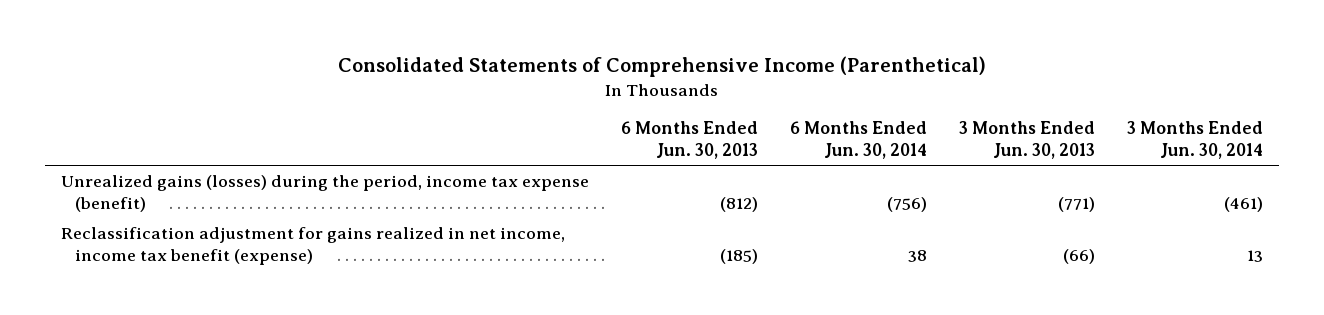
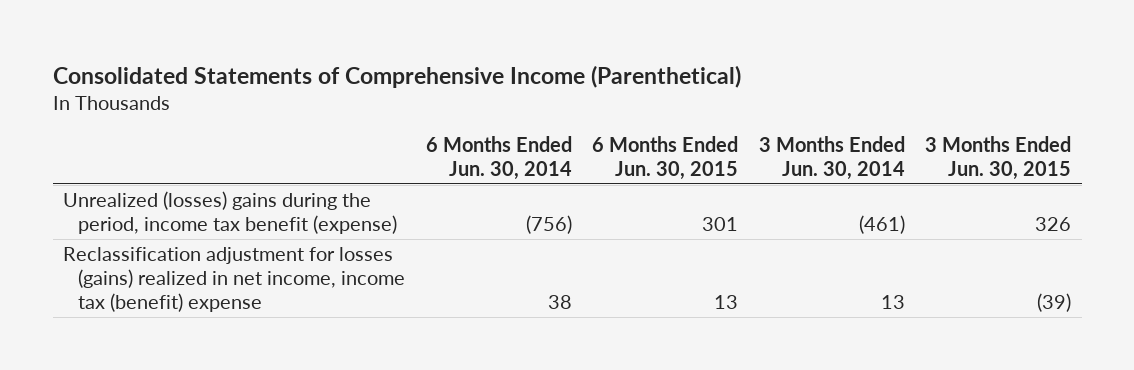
- | 6 Months Ended Jun. 30, 2013 | 6 Months Ended Jun. 30, 2014 | 3 Months Ended Jun. 30, 2013 | 3 Months Ended Jun. 30, 2014
+ | 6 Months Ended Jun. 30, 2014 | 6 Months Ended Jun. 30, 2015 | 3 Months Ended Jun. 30, 2014 | 3 Months Ended Jun. 30, 2015
- Unrealized gains (losses) during the period, income tax expense (benefit) | (812) | (756) | (771) | (461)
- Reclassification adjustment for gains realized in net income, income tax benefit (expense) | (185) | 38 | (66) | 13
+ Unrealized (losses) gains during the period, income tax benefit (expense) | (756) | 301 | (461) | 326
+ Reclassification adjustment for losses (gains) realized in net income, income tax (benefit) expense | 38 | 13 | 13 | (39)

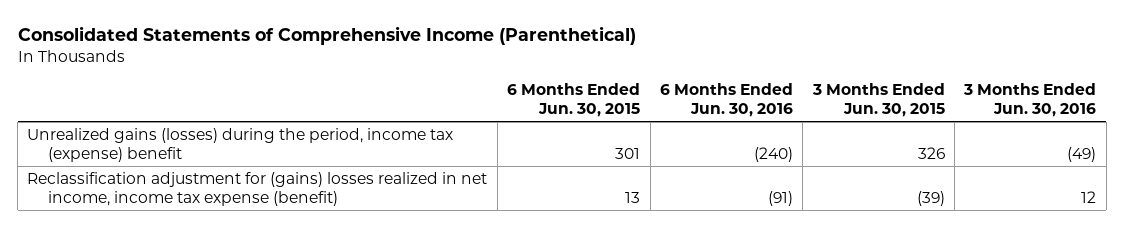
- | 6 Months Ended Jun. 30, 2014 | 6 Months Ended Jun. 30, 2015 | 3 Months Ended Jun. 30, 2014 | 3 Months Ended Jun. 30, 2015
+ | 6 Months Ended Jun. 30, 2015 | 6 Months Ended Jun. 30, 2016 | 3 Months Ended Jun. 30, 2015 | 3 Months Ended Jun. 30, 2016
- Unrealized (losses) gains during the period, income tax benefit (expense) | (756) | 301 | (461) | 326
- Reclassification adjustment for losses (gains) realized in net income, income tax (benefit) expense | 38 | 13 | 13 | (39)
+ Unrealized gains (losses) during the period, income tax (expense) benefit | 301 | (240) | 326 | (49)
+ Reclassification adjustment for (gains) losses realized in net income, income tax expense (benefit) | 13 | (91) | (39) | 12

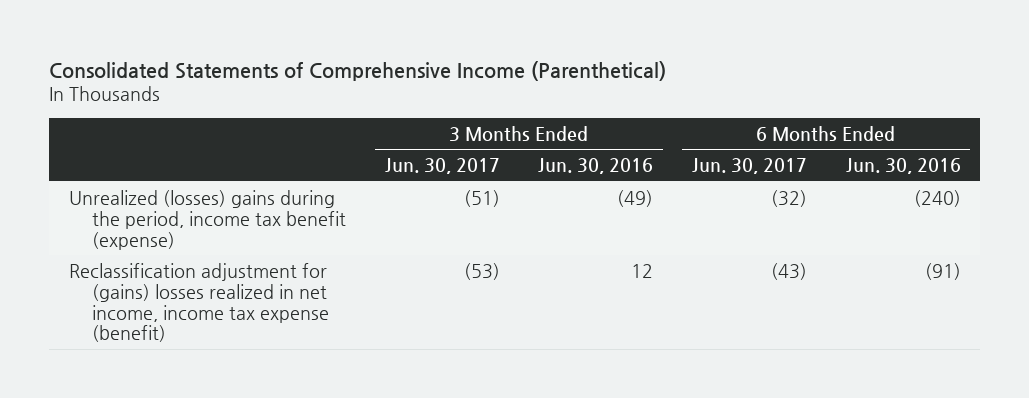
- | 6 Months Ended Jun. 30, 2015 | 6 Months Ended Jun. 30, 2016 | 3 Months Ended Jun. 30, 2015 | 3 Months Ended Jun. 30, 2016
+ | 3 Months Ended Jun. 30, 2017 | 3 Months Ended Jun. 30, 2016 | 6 Months Ended Jun. 30, 2017 | 6 Months Ended Jun. 30, 2016
- Unrealized gains (losses) during the period, income tax (expense) benefit | 301 | (240) | 326 | (49)
+ Unrealized (losses) gains during the period, income tax benefit (expense) | (51) | (49) | (32) | (240)

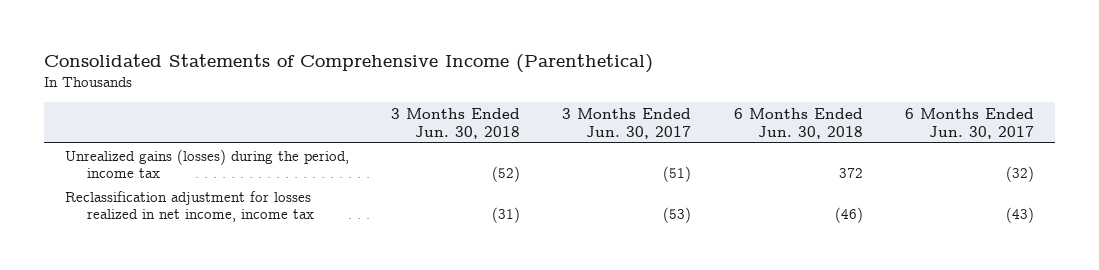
- | 3 Months Ended Jun. 30, 2017 | 3 Months Ended Jun. 30, 2016 | 6 Months Ended Jun. 30, 2017 | 6 Months Ended Jun. 30, 2016
+ | 3 Months Ended Jun. 30, 2018 | 3 Months Ended Jun. 30, 2017 | 6 Months Ended Jun. 30, 2018 | 6 Months Ended Jun. 30, 2017
- Unrealized (losses) gains during the period, income tax benefit (expense) | (51) | (49) | (32) | (240)
- Reclassification adjustment for (gains) losses realized in net income, income tax expense (benefit) | (53) | 12 | (43) | (91)
+ Unrealized gains (losses) during the period, income tax | (52) | (51) | 372 | (32)
+ Reclassification adjustment for losses realized in net income, income tax | (31) | (53) | (46) | (43)

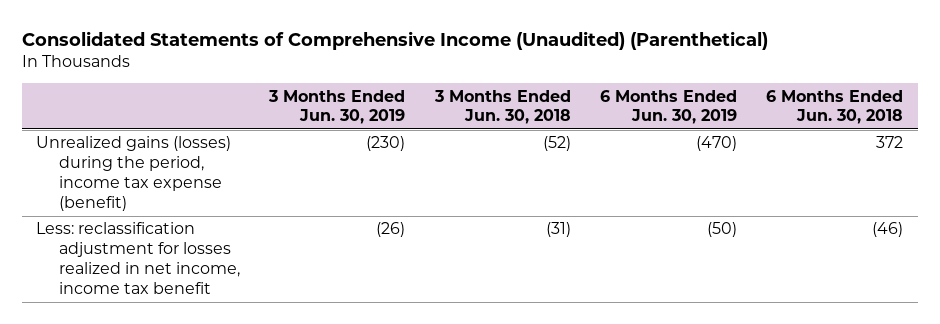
- Consolidated Statements of Comprehensive Income (Parenthetical)
+ Consolidated Statements of Comprehensive Income (Unaudited) (Parenthetical)
- | 3 Months Ended Jun. 30, 2018 | 3 Months Ended Jun. 30, 2017 | 6 Months Ended Jun. 30, 2018 | 6 Months Ended Jun. 30, 2017
+ | 3 Months Ended Jun. 30, 2019 | 3 Months Ended Jun. 30, 2018 | 6 Months Ended Jun. 30, 2019 | 6 Months Ended Jun. 30, 2018
- Unrealized gains (losses) during the period, income tax | (52) | (51) | 372 | (32)
- Reclassification adjustment for losses realized in net income, income tax | (31) | (53) | (46) | (43)
+ Unrealized gains (losses) during the period, income tax expense (benefit) | (230) | (52) | (470) | 372
+ Less: reclassification adjustment for losses realized in net income, income tax benefit | (26) | (31) | (50) | (46)

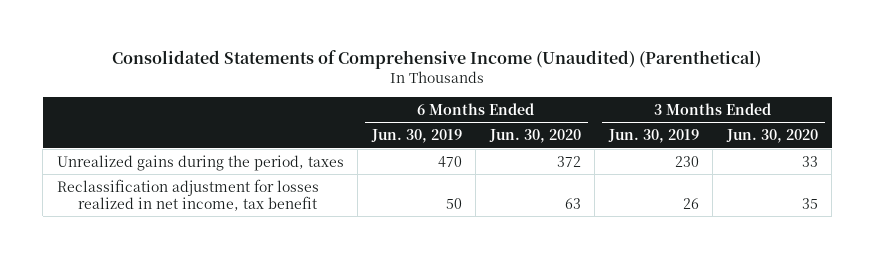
- | 3 Months Ended Jun. 30, 2019 | 3 Months Ended Jun. 30, 2018 | 6 Months Ended Jun. 30, 2019 | 6 Months Ended Jun. 30, 2018
+ | 6 Months Ended Jun. 30, 2019 | 6 Months Ended Jun. 30, 2020 | 3 Months Ended Jun. 30, 2019 | 3 Months Ended Jun. 30, 2020
- Unrealized gains (losses) during the period, income tax expense (benefit) | (230) | (52) | (470) | 372
- Less: reclassification adjustment for losses realized in net income, income tax benefit | (26) | (31) | (50) | (46)
+ Unrealized gains during the period, taxes | 470 | 372 | 230 | 33
+ Reclassification adjustment for losses realized in net income, tax benefit | 50 | 63 | 26 | 35

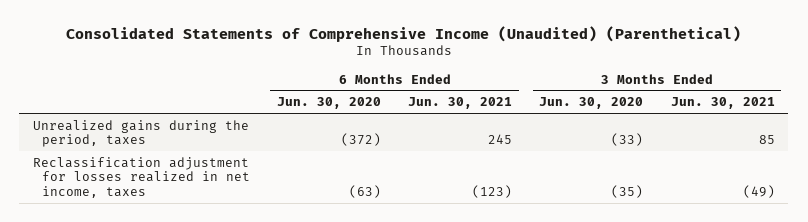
- | 6 Months Ended Jun. 30, 2019 | 6 Months Ended Jun. 30, 2020 | 3 Months Ended Jun. 30, 2019 | 3 Months Ended Jun. 30, 2020
+ | 6 Months Ended Jun. 30, 2020 | 6 Months Ended Jun. 30, 2021 | 3 Months Ended Jun. 30, 2020 | 3 Months Ended Jun. 30, 2021
- Unrealized gains during the period, taxes | 470 | 372 | 230 | 33
- Reclassification adjustment for losses realized in net income, tax benefit | 50 | 63 | 26 | 35
+ Unrealized gains during the period, taxes | (372) | 245 | (33) | 85
+ Reclassification adjustment for losses realized in net income, taxes | (63) | (123) | (35) | (49)

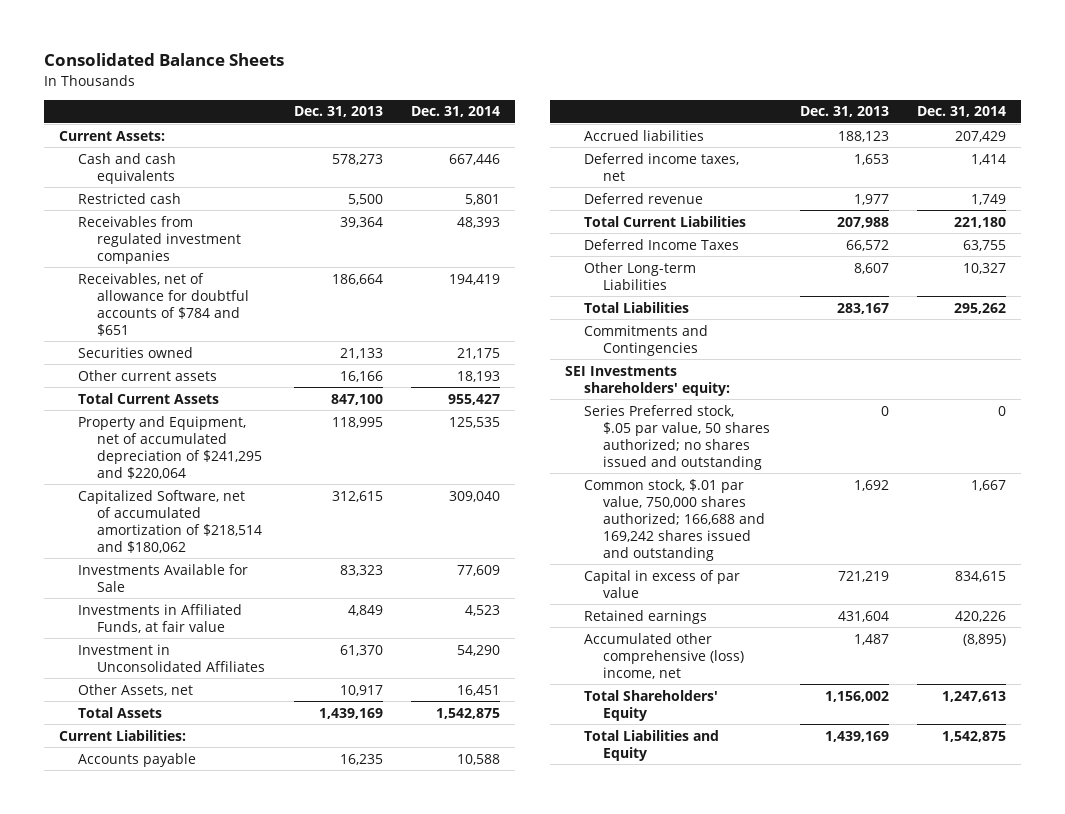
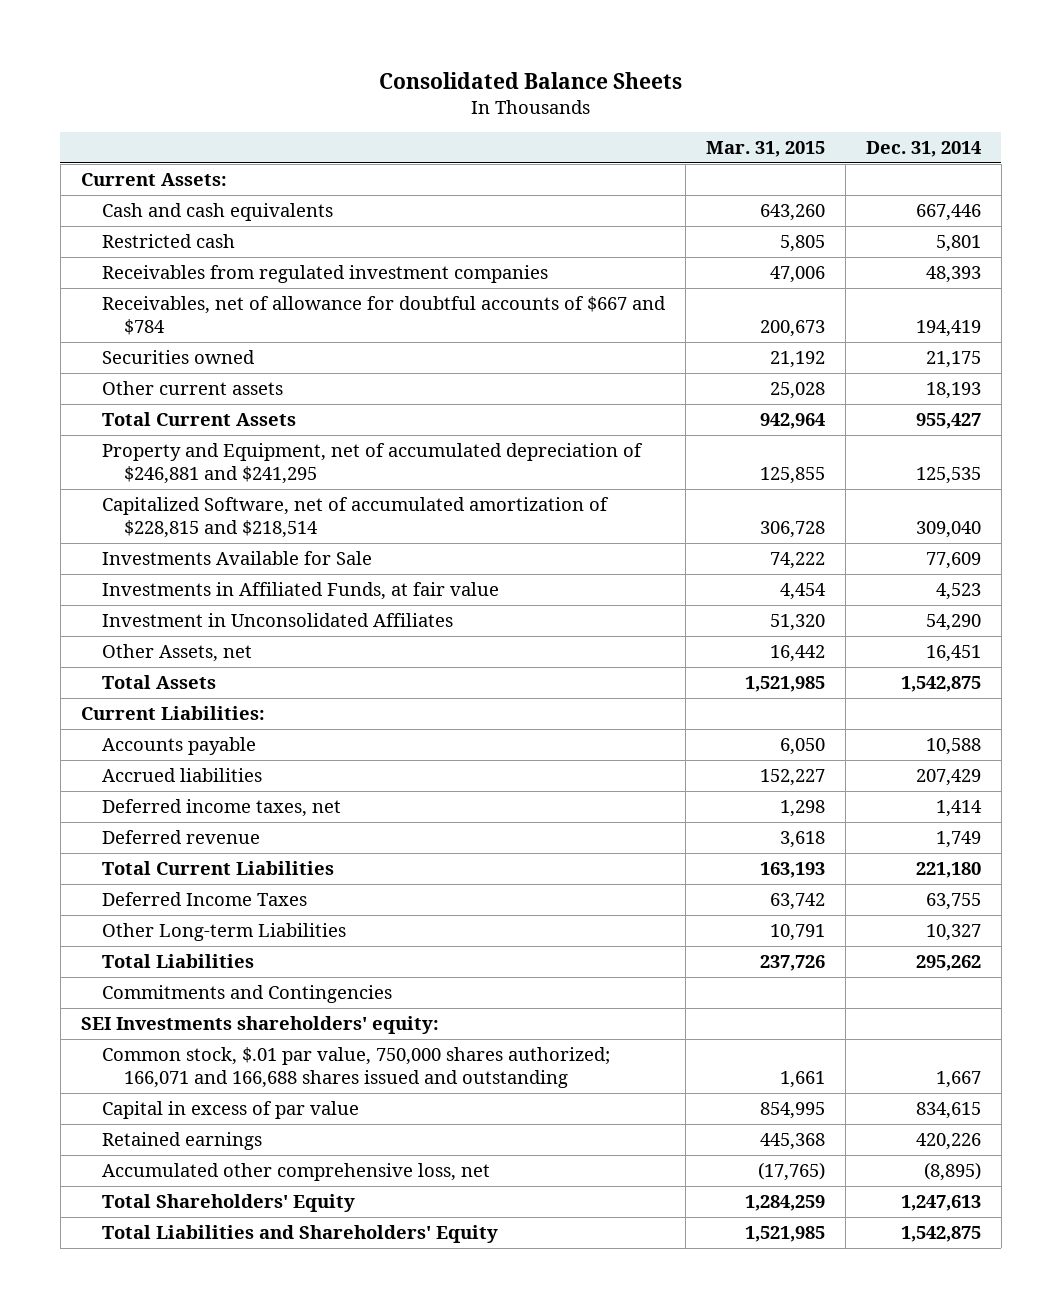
- | Dec. 31, 2013 | Dec. 31, 2014
+ | Mar. 31, 2015 | Dec. 31, 2014
- Receivables, net of allowance for doubtful accounts of $784 and $651 | 186,664 | 194,419
+ Receivables, net of allowance for doubtful accounts of $667 and $784 | 200,673 | 194,419
- Property and Equipment, net of accumulated depreciation of $241,295 and $220,064 | 118,995 | 125,535
- Capitalized Software, net of accumulated amortization of $218,514 and $180,062 | 312,615 | 309,040
+ Property and Equipment, net of accumulated depreciation of $246,881 and $241,295 | 125,855 | 125,535
+ Capitalized Software, net of accumulated amortization of $228,815 and $218,514 | 306,728 | 309,040
- Series Preferred stock, $.05 par value, 50 shares authorized; no shares issued and outstanding | 0 | 0
- Common stock, $.01 par value, 750,000 shares authorized; 166,688 and 169,242 shares issued and outstanding | 1,692 | 1,667
+ Common stock, $.01 par value, 750,000 shares authorized; 166,071 and 166,688 shares issued and outstanding | 1,661 | 1,667
- Accumulated other comprehensive (loss) income, net | 1,487 | (8,895)
+ Accumulated other comprehensive loss, net | (17,765) | (8,895)
- Total Liabilities and Equity | 1,439,169 | 1,542,875
+ Total Liabilities and Shareholders' Equity | 1,521,985 | 1,542,875

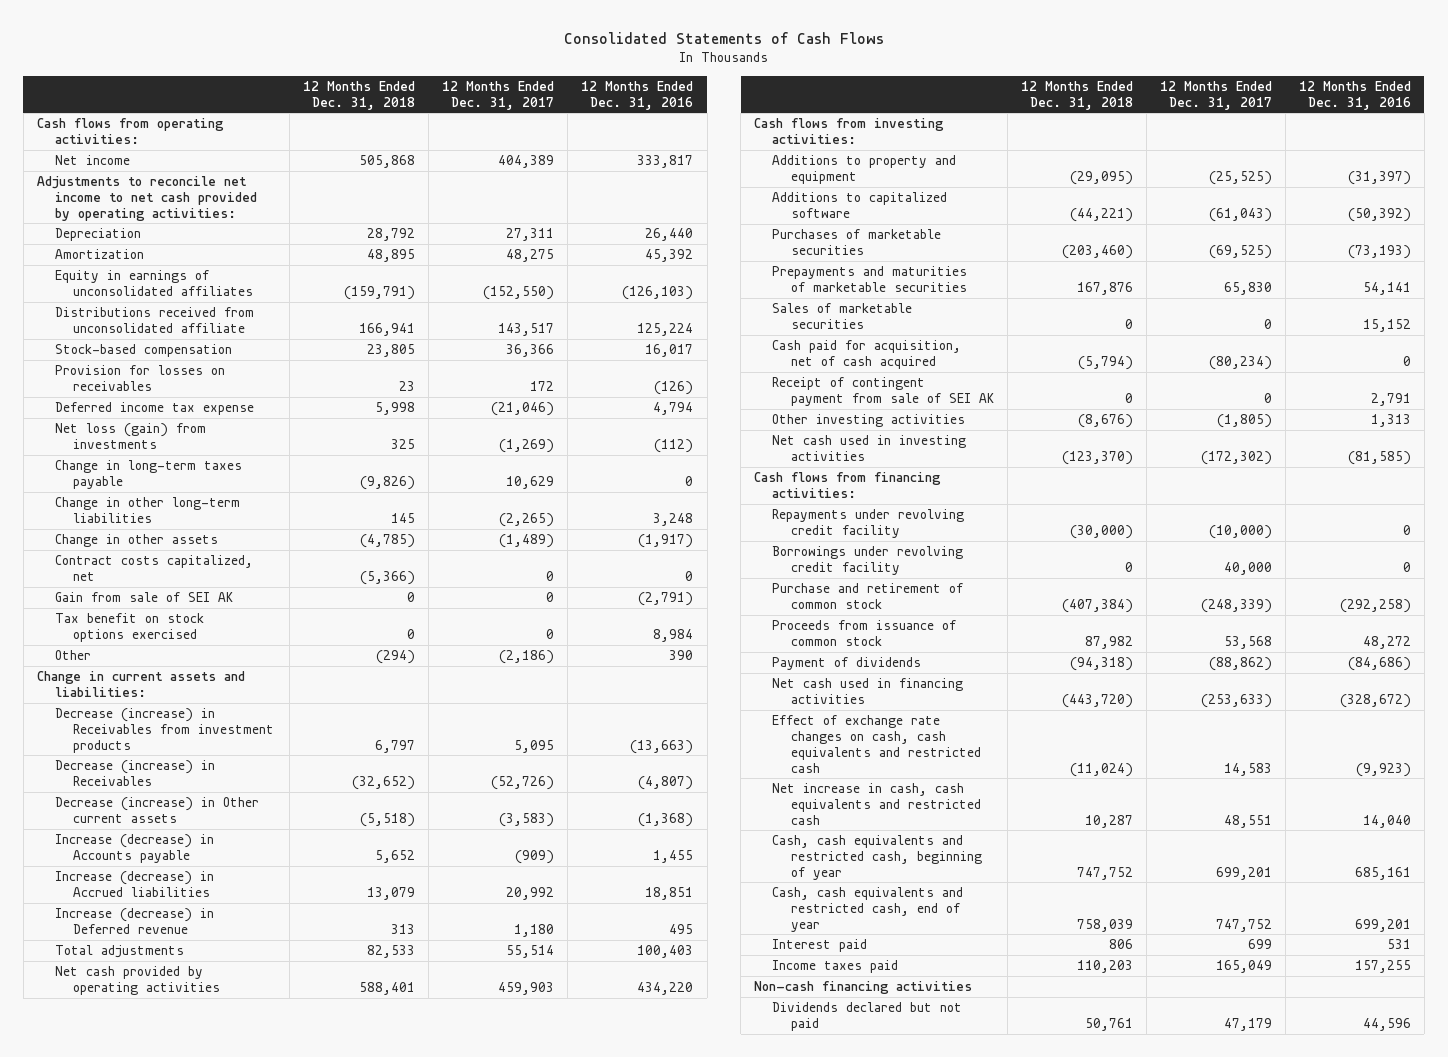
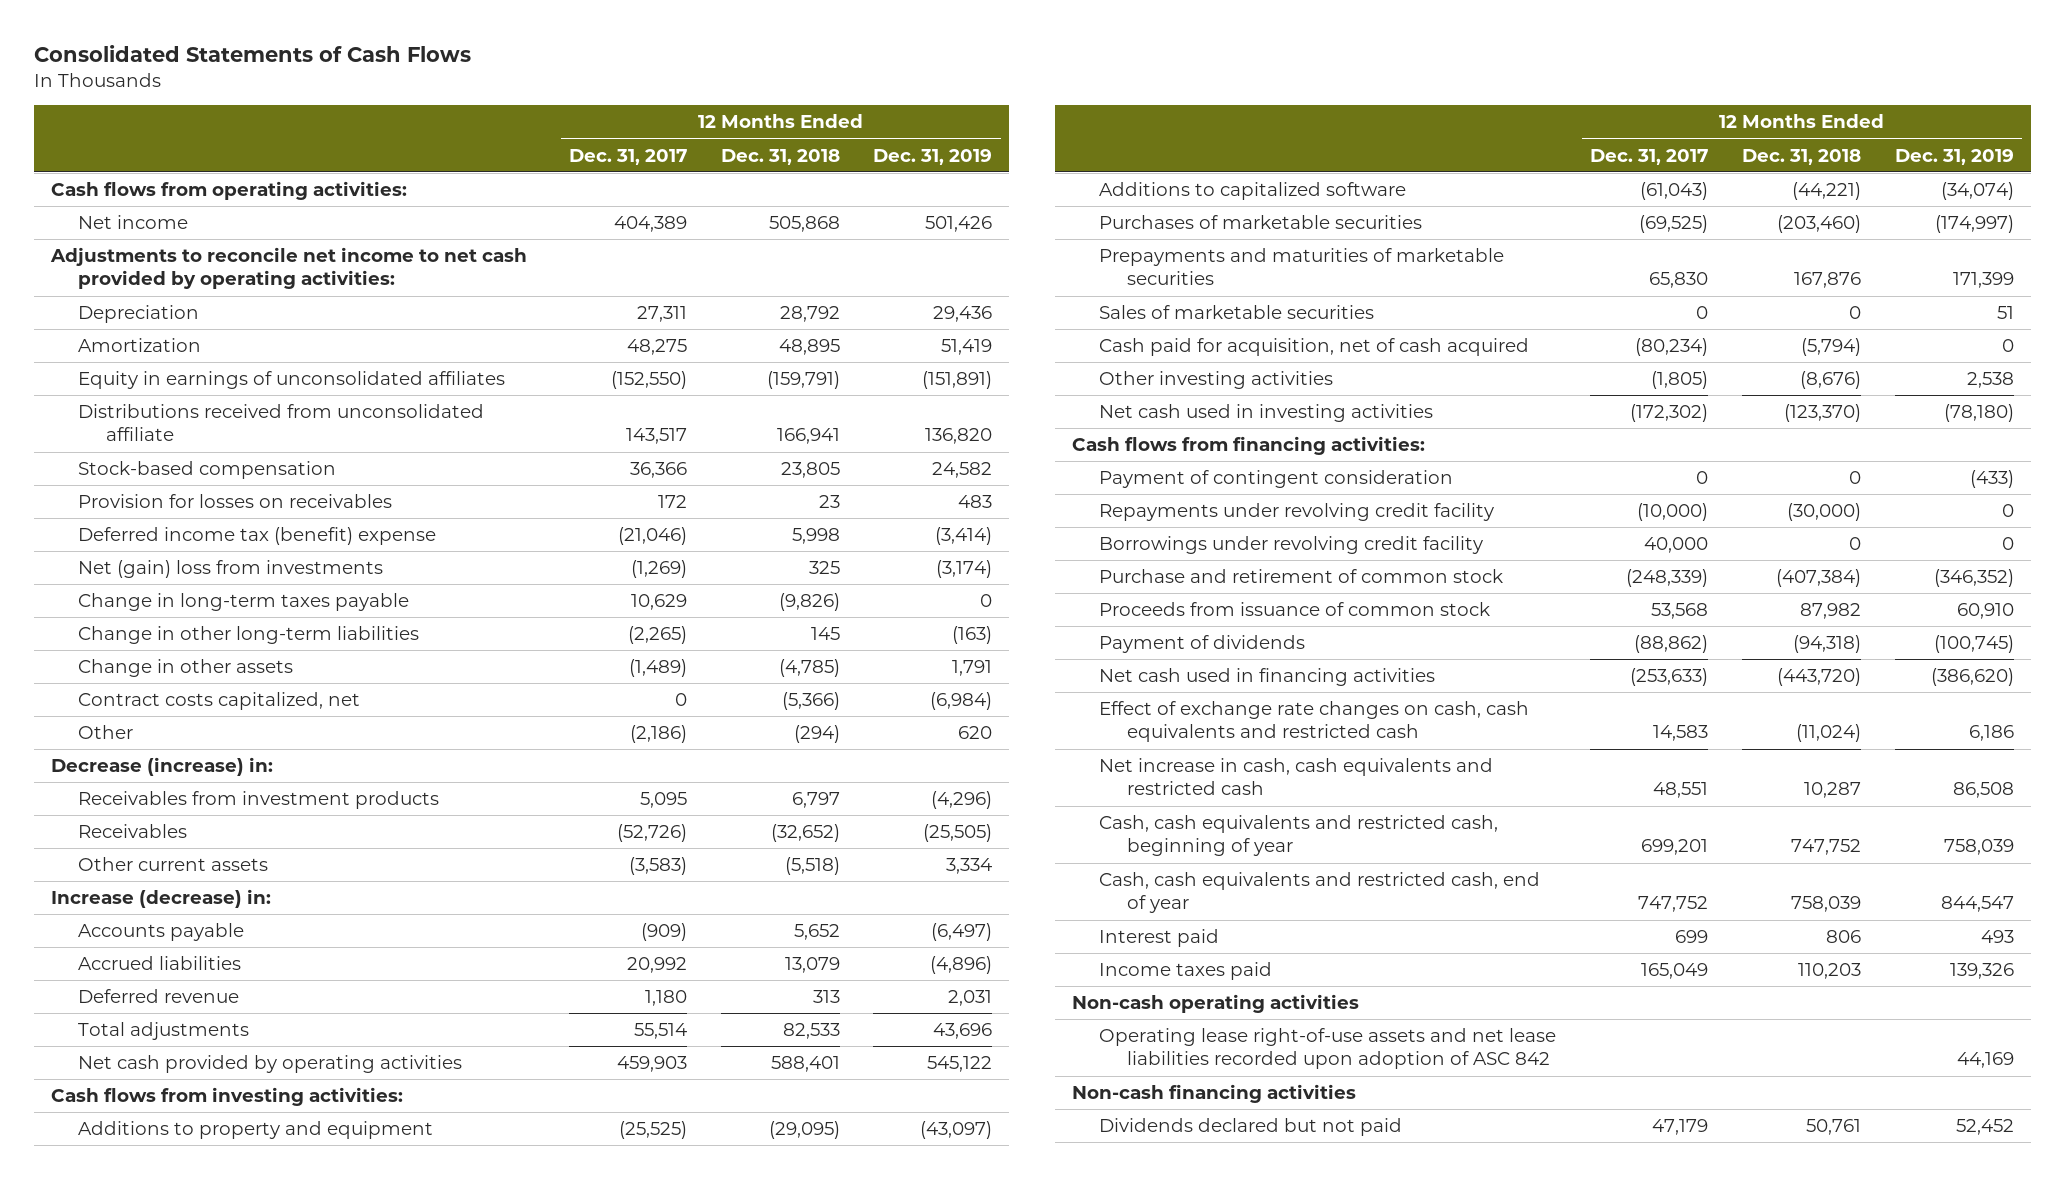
- | 12 Months Ended Dec. 31, 2018 | 12 Months Ended Dec. 31, 2017 | 12 Months Ended Dec. 31, 2016
+ | 12 Months Ended Dec. 31, 2017 | 12 Months Ended Dec. 31, 2018 | 12 Months Ended Dec. 31, 2019
- Deferred income tax expense | 5,998 | (21,046) | 4,794
- Net loss (gain) from investments | 325 | (1,269) | (112)
+ Deferred income tax (benefit) expense | (21,046) | 5,998 | (3,414)
+ Net (gain) loss from investments | (1,269) | 325 | (3,174)
- Gain from sale of SEI AK | 0 | 0 | (2,791)
- Tax benefit on stock options exercised | 0 | 0 | 8,984
- Change in current assets and liabilities:
- Decrease (increase) in Receivables from investment products | 6,797 | 5,095 | (13,663)
- Decrease (increase) in Receivables | (32,652) | (52,726) | (4,807)
- Decrease (increase) in Other current assets | (5,518) | (3,583) | (1,368)
- Increase (decrease) in Accounts payable | 5,652 | (909) | 1,455
- Increase (decrease) in Accrued liabilities | 13,079 | 20,992 | 18,851
- Increase (decrease) in Deferred revenue | 313 | 1,180 | 495
+ Decrease (increase) in:
+ Receivables from investment products | 5,095 | 6,797 | (4,296)
+ Receivables | (52,726) | (32,652) | (25,505)
+ Other current assets | (3,583) | (5,518) | 3,334
+ Increase (decrease) in:
+ Accounts payable | (909) | 5,652 | (6,497)
+ Accrued liabilities | 20,992 | 13,079 | (4,896)
+ Deferred revenue | 1,180 | 313 | 2,031
- Receipt of contingent payment from sale of SEI AK | 0 | 0 | 2,791
+ Payment of contingent consideration | 0 | 0 | (433)
+ Non-cash operating activities
+ Operating lease right-of-use assets and net lease liabilities recorded upon adoption of ASC 842 | | | 44,169

